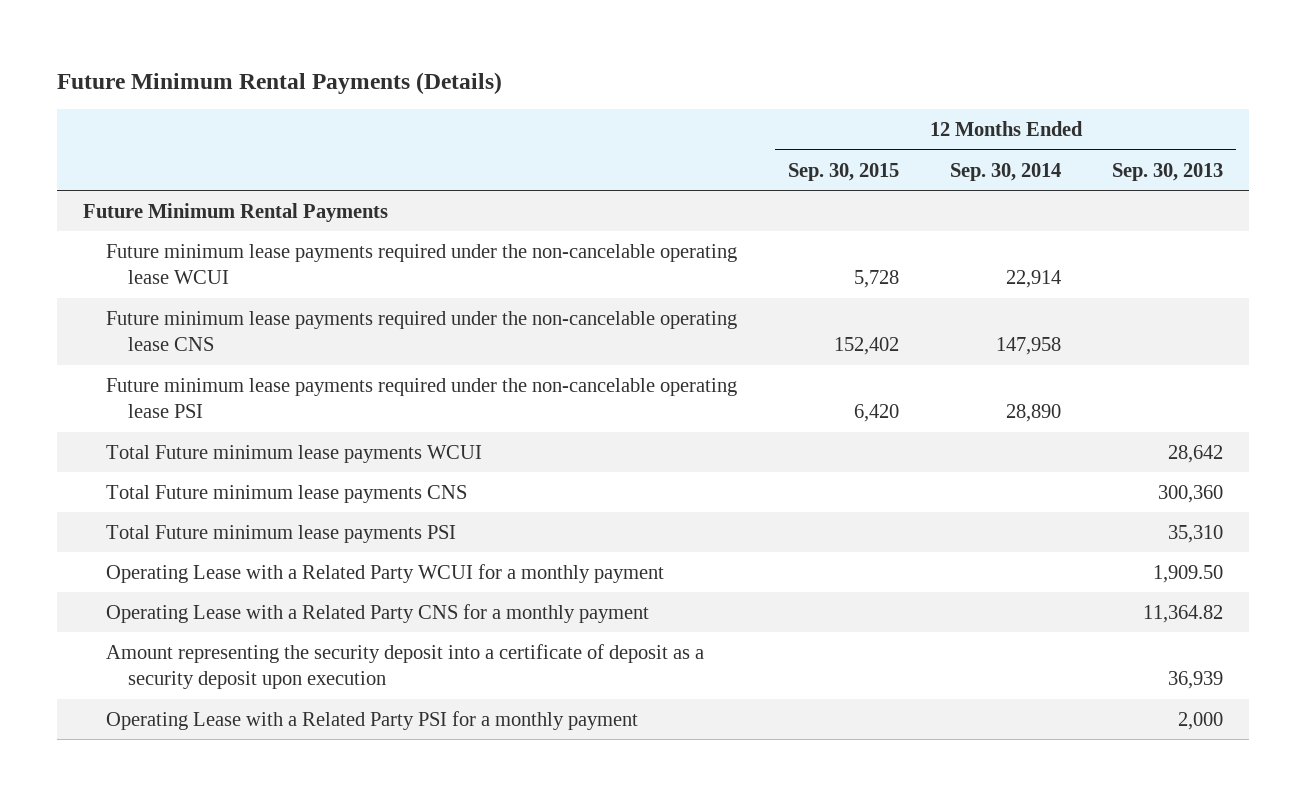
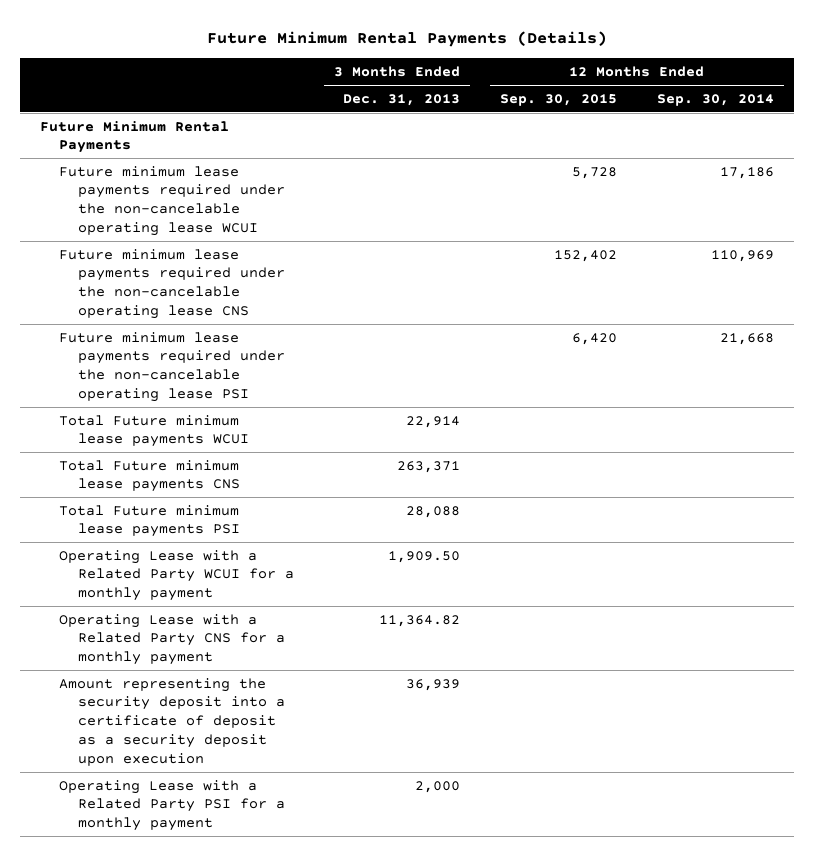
- | 12 Months Ended Sep. 30, 2015 | 12 Months Ended Sep. 30, 2014 | 12 Months Ended Sep. 30, 2013
+ | 3 Months Ended Dec. 31, 2013 | 12 Months Ended Sep. 30, 2015 | 12 Months Ended Sep. 30, 2014
- Future minimum lease payments required under the non-cancelable operating lease WCUI | 5,728 | 22,914 |
- Future minimum lease payments required under the non-cancelable operating lease CNS | 152,402 | 147,958 |
- Future minimum lease payments required under the non-cancelable operating lease PSI | 6,420 | 28,890 |
+ Future minimum lease payments required under the non-cancelable operating lease WCUI | | 5,728 | 17,186
+ Future minimum lease payments required under the non-cancelable operating lease CNS | | 152,402 | 110,969
+ Future minimum lease payments required under the non-cancelable operating lease PSI | | 6,420 | 21,668

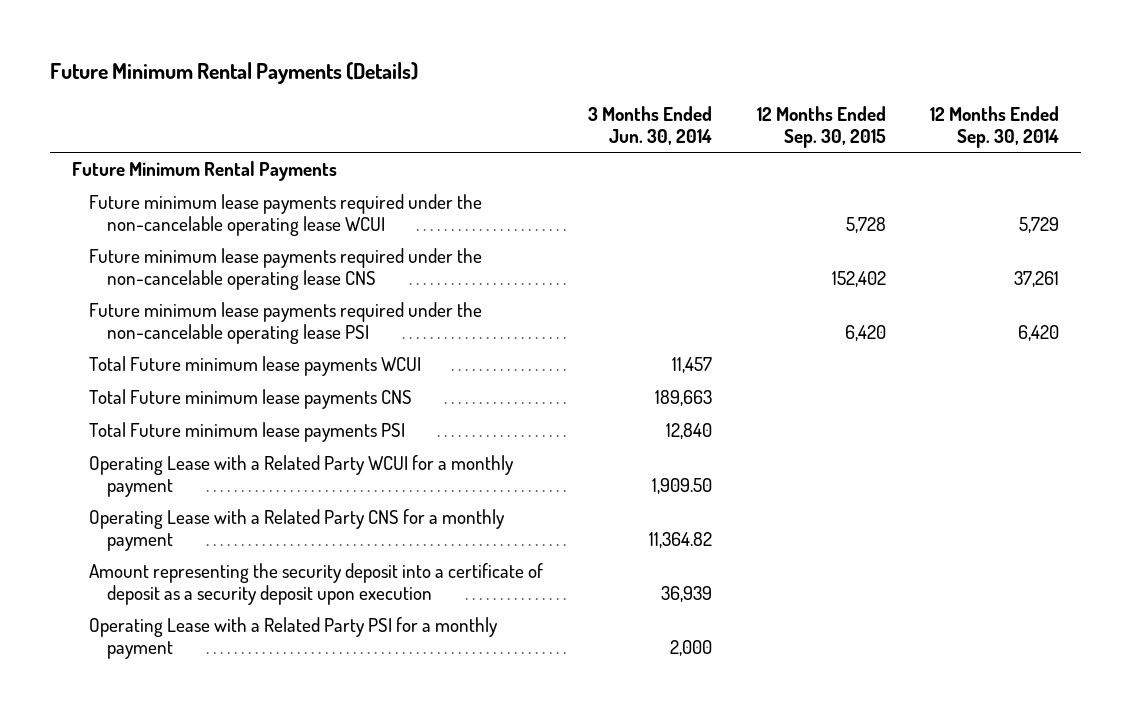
- | 3 Months Ended Dec. 31, 2013 | 12 Months Ended Sep. 30, 2015 | 12 Months Ended Sep. 30, 2014
+ | 3 Months Ended Jun. 30, 2014 | 12 Months Ended Sep. 30, 2015 | 12 Months Ended Sep. 30, 2014
- Future minimum lease payments required under the non-cancelable operating lease WCUI | | 5,728 | 17,186
- Future minimum lease payments required under the non-cancelable operating lease CNS | | 152,402 | 110,969
- Future minimum lease payments required under the non-cancelable operating lease PSI | | 6,420 | 21,668
+ Future minimum lease payments required under the non-cancelable operating lease WCUI | | 5,728 | 5,729
+ Future minimum lease payments required under the non-cancelable operating lease CNS | | 152,402 | 37,261
+ Future minimum lease payments required under the non-cancelable operating lease PSI | | 6,420 | 6,420

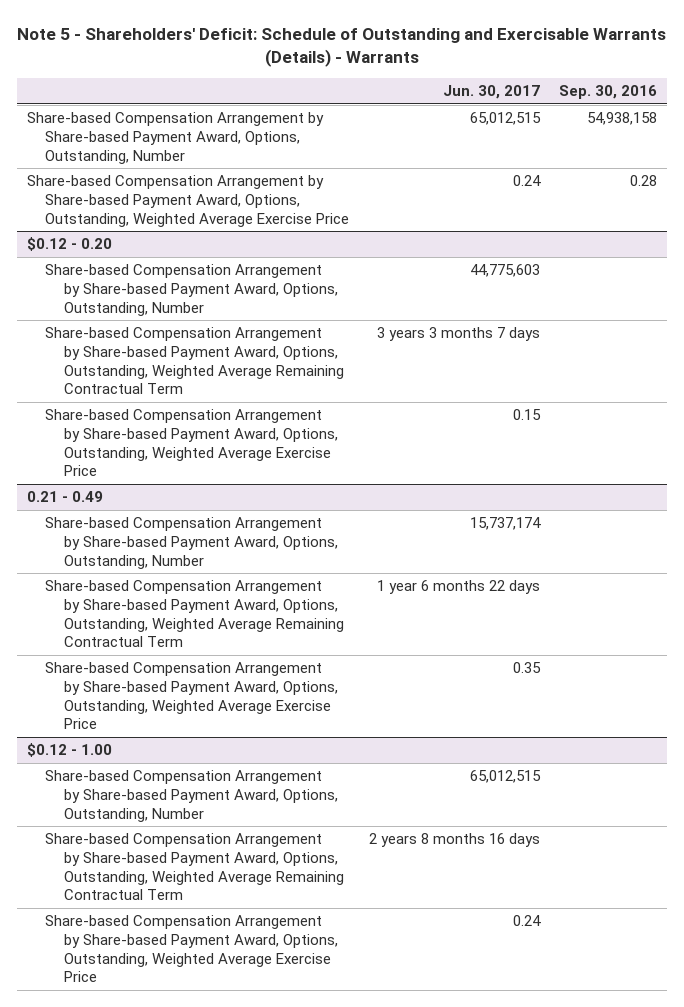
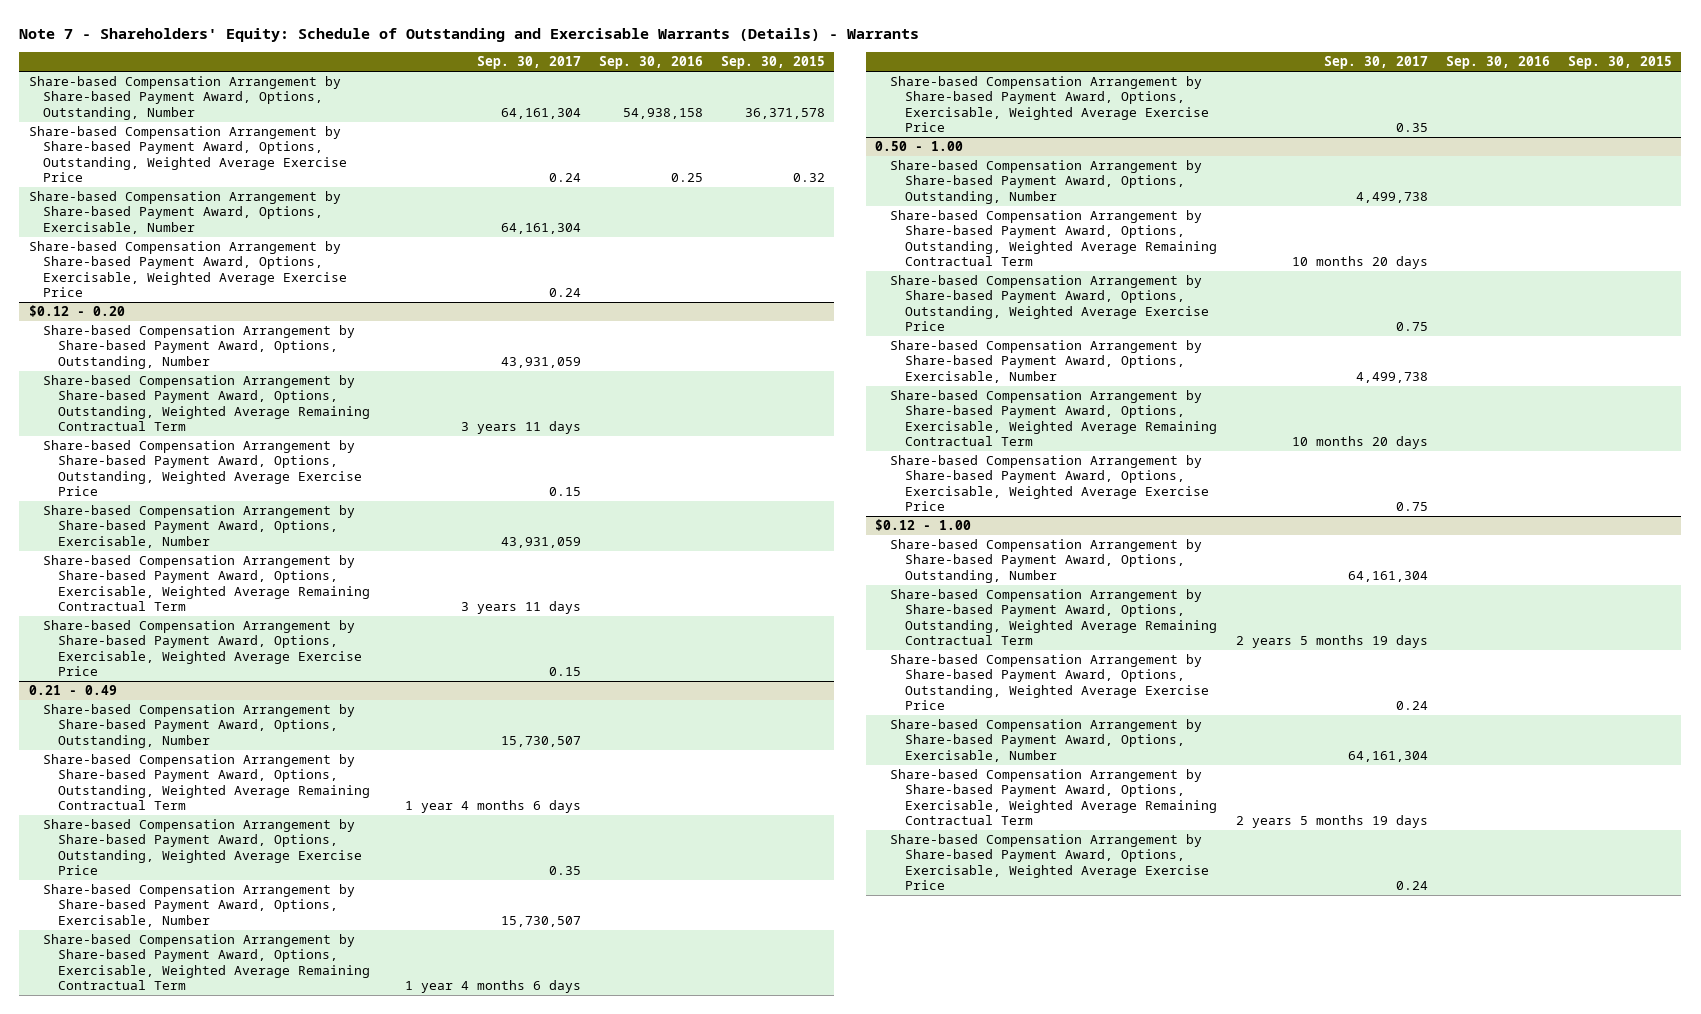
- Note 5 - Shareholders' Deficit: Schedule of Outstanding and Exercisable Warrants (Details) - Warrants
+ Note 7 - Shareholders' Equity: Schedule of Outstanding and Exercisable Warrants (Details) - Warrants
- | Jun. 30, 2017 | Sep. 30, 2016
+ | Sep. 30, 2017 | Sep. 30, 2016 | Sep. 30, 2015
- Share-based Compensation Arrangement by Share-based Payment Award, Options, Outstanding, Weighted Average Exercise Price | 0.24 | 0.28
+ Share-based Compensation Arrangement by Share-based Payment Award, Options, Outstanding, Weighted Average Exercise Price | 0.24 | 0.25 | 0.32
+ Share-based Compensation Arrangement by Share-based Payment Award, Options, Exercisable, Number | 64,161,304 | |
+ Share-based Compensation Arrangement by Share-based Payment Award, Options, Exercisable, Weighted Average Exercise Price | 0.24 | |
@ $0.12 - 0.20
+ Share-based Compensation Arrangement by Share-based Payment Award, Options, Exercisable, Number | 43,931,059 | |
+ Share-based Compensation Arrangement by Share-based Payment Award, Options, Exercisable, Weighted Average Remaining Contractual Term | 3 years 11 days | |
+ Share-based Compensation Arrangement by Share-based Payment Award, Options, Exercisable, Weighted Average Exercise Price | 0.15 | |
@ 0.21 - 0.49
+ Share-based Compensation Arrangement by Share-based Payment Award, Options, Exercisable, Number | 15,730,507 | |
+ Share-based Compensation Arrangement by Share-based Payment Award, Options, Exercisable, Weighted Average Remaining Contractual Term | 1 year 4 months 6 days | |
+ Share-based Compensation Arrangement by Share-based Payment Award, Options, Exercisable, Weighted Average Exercise Price | 0.35 | |
+ 0.50 - 1.00
+ Share-based Compensation Arrangement by Share-based Payment Award, Options, Outstanding, Number | 4,499,738 | |
+ Share-based Compensation Arrangement by Share-based Payment Award, Options, Outstanding, Weighted Average Remaining Contractual Term | 10 months 20 days | |
+ Share-based Compensation Arrangement by Share-based Payment Award, Options, Outstanding, Weighted Average Exercise Price | 0.75 | |
+ Share-based Compensation Arrangement by Share-based Payment Award, Options, Exercisable, Number | 4,499,738 | |
+ Share-based Compensation Arrangement by Share-based Payment Award, Options, Exercisable, Weighted Average Remaining Contractual Term | 10 months 20 days | |
+ Share-based Compensation Arrangement by Share-based Payment Award, Options, Exercisable, Weighted Average Exercise Price | 0.75 | |
@ $0.12 - 1.00
+ Share-based Compensation Arrangement by Share-based Payment Award, Options, Exercisable, Number | 64,161,304 | |
+ Share-based Compensation Arrangement by Share-based Payment Award, Options, Exercisable, Weighted Average Remaining Contractual Term | 2 years 5 months 19 days | |
+ Share-based Compensation Arrangement by Share-based Payment Award, Options, Exercisable, Weighted Average Exercise Price | 0.24 | |

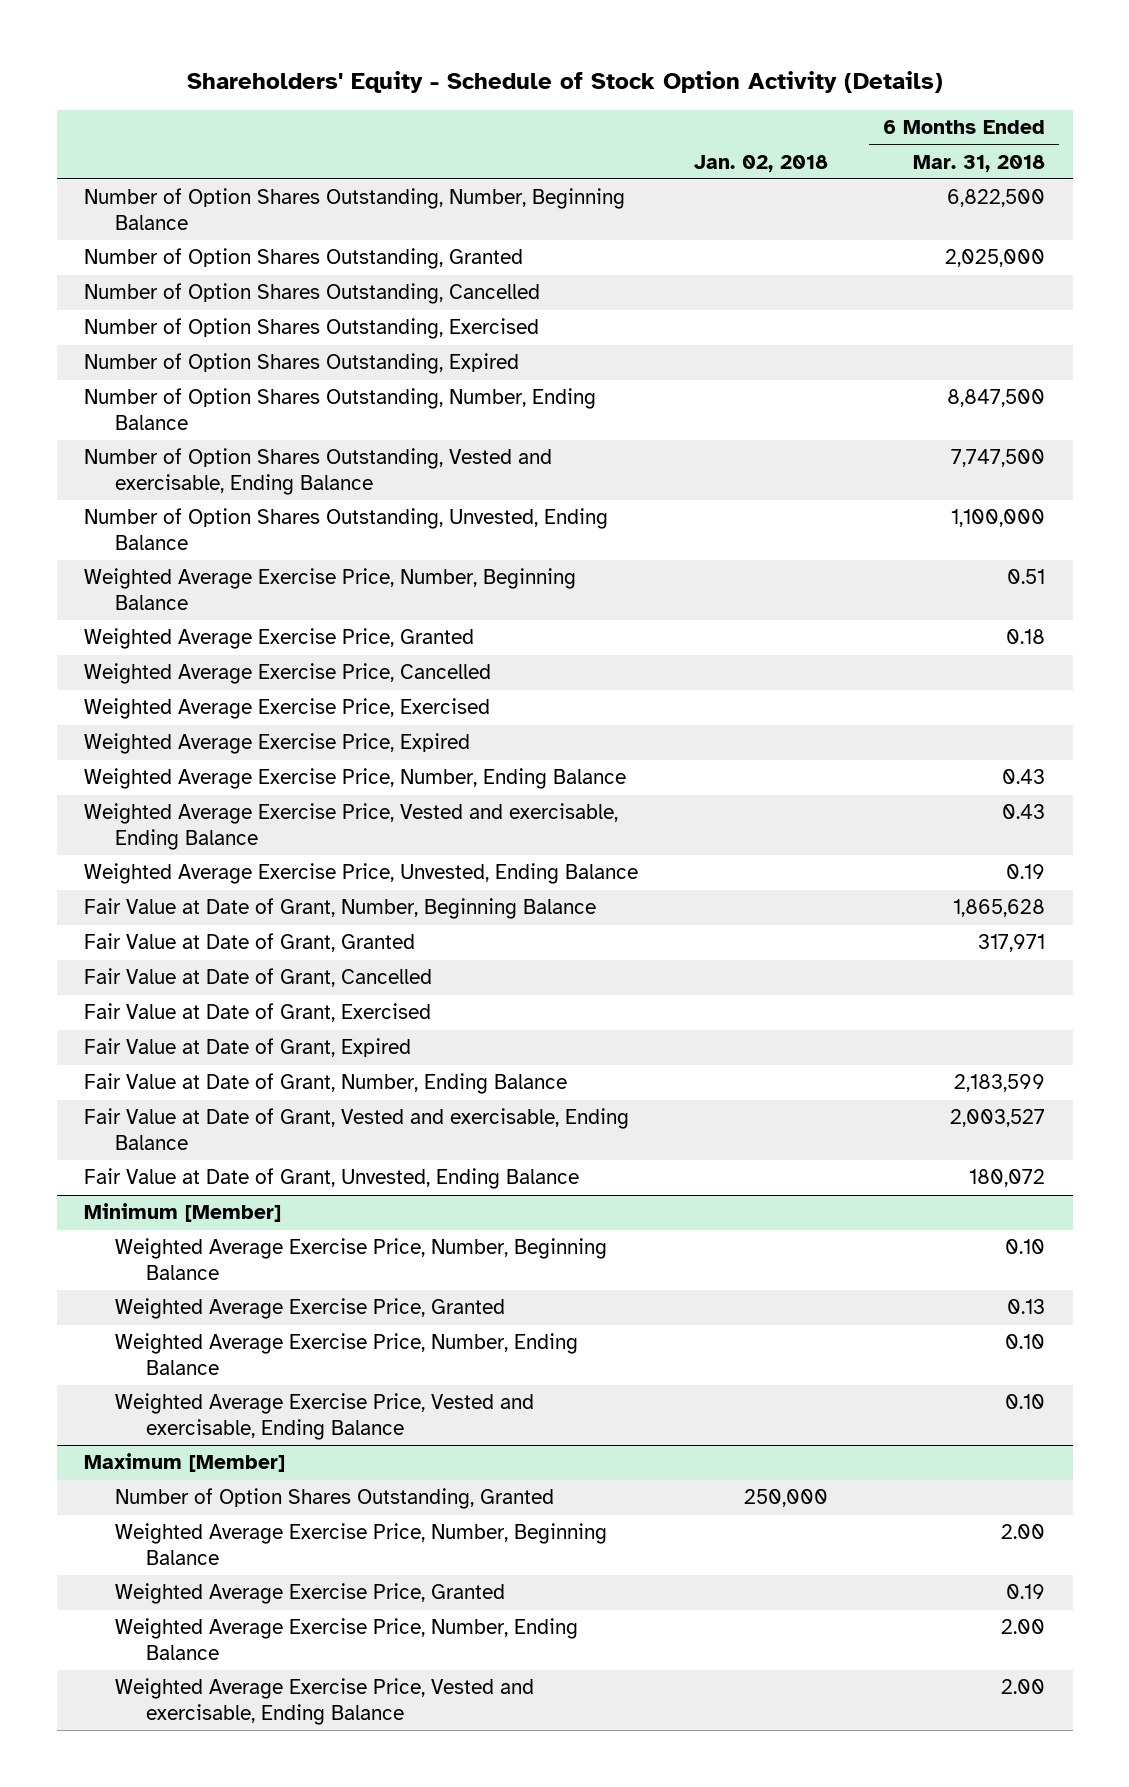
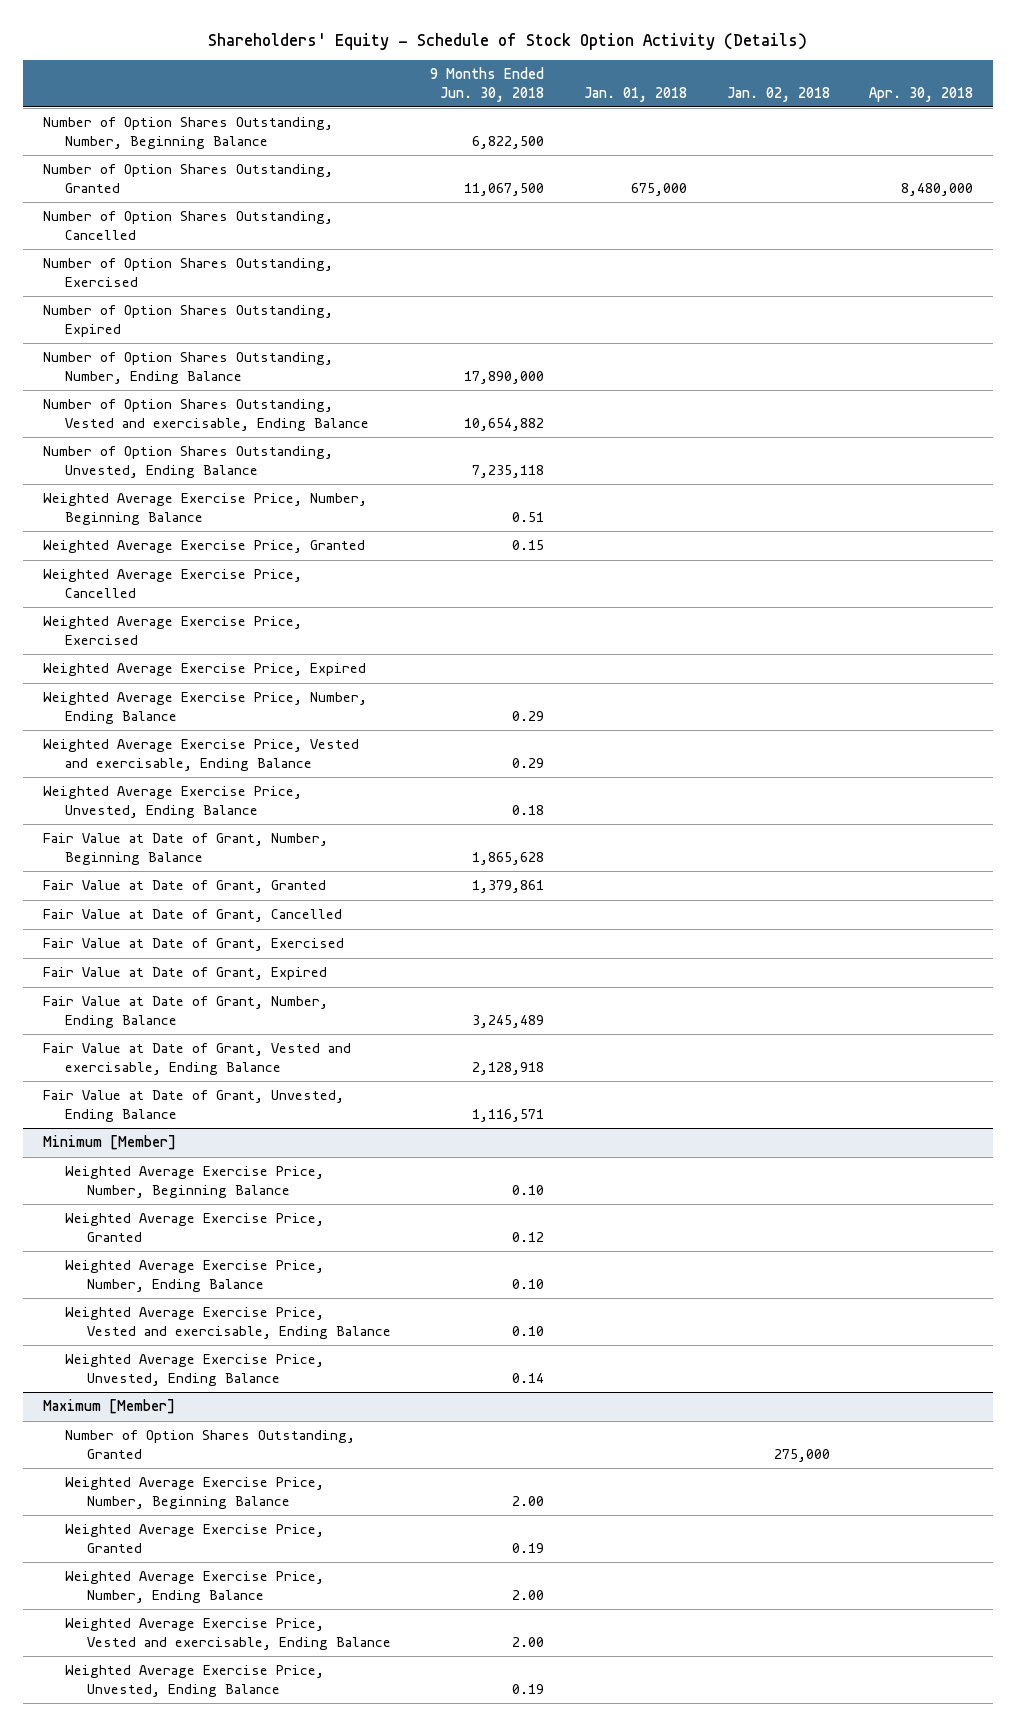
- | Jan. 02, 2018 | 6 Months Ended Mar. 31, 2018
+ | 9 Months Ended Jun. 30, 2018 | Jan. 01, 2018 | Jan. 02, 2018 | Apr. 30, 2018
@ Minimum [Member]
+ Weighted Average Exercise Price, Unvested, Ending Balance | 0.14 | | |
@ Maximum [Member]
- Number of Option Shares Outstanding, Granted | 250,000 |
+ Number of Option Shares Outstanding, Granted | | | 275,000 |
+ Weighted Average Exercise Price, Unvested, Ending Balance | 0.19 | | |

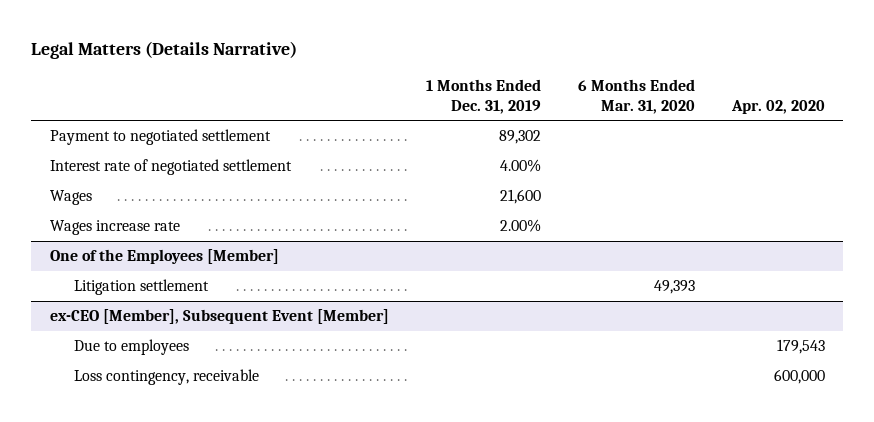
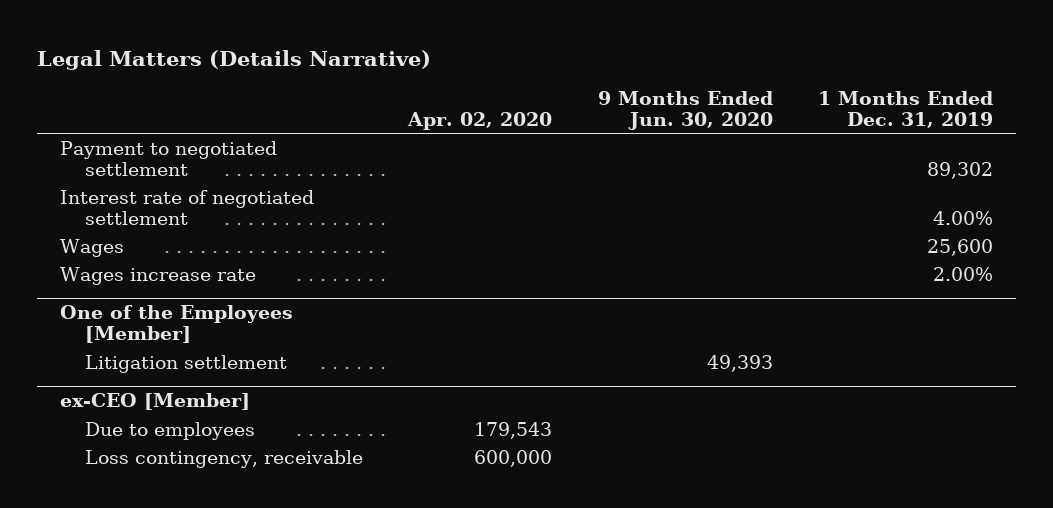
- | 1 Months Ended Dec. 31, 2019 | 6 Months Ended Mar. 31, 2020 | Apr. 02, 2020
+ | Apr. 02, 2020 | 9 Months Ended Jun. 30, 2020 | 1 Months Ended Dec. 31, 2019
- Wages | 21,600 | |
+ Wages | | | 25,600
- ex-CEO [Member], Subsequent Event [Member]
+ ex-CEO [Member]

